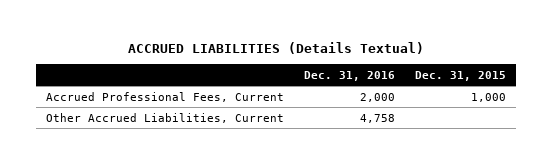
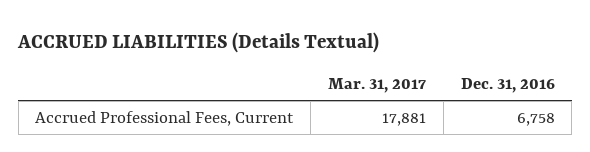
- | Dec. 31, 2016 | Dec. 31, 2015
+ | Mar. 31, 2017 | Dec. 31, 2016
- Accrued Professional Fees, Current | 2,000 | 1,000
- Other Accrued Liabilities, Current | 4,758 |
+ Accrued Professional Fees, Current | 17,881 | 6,758

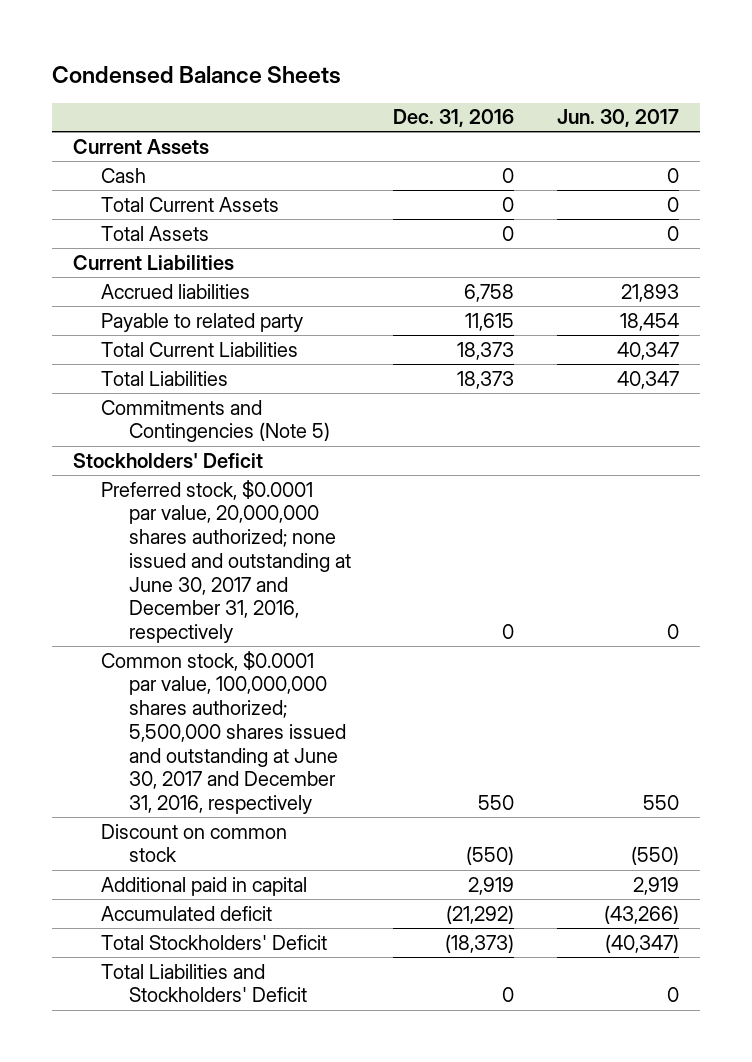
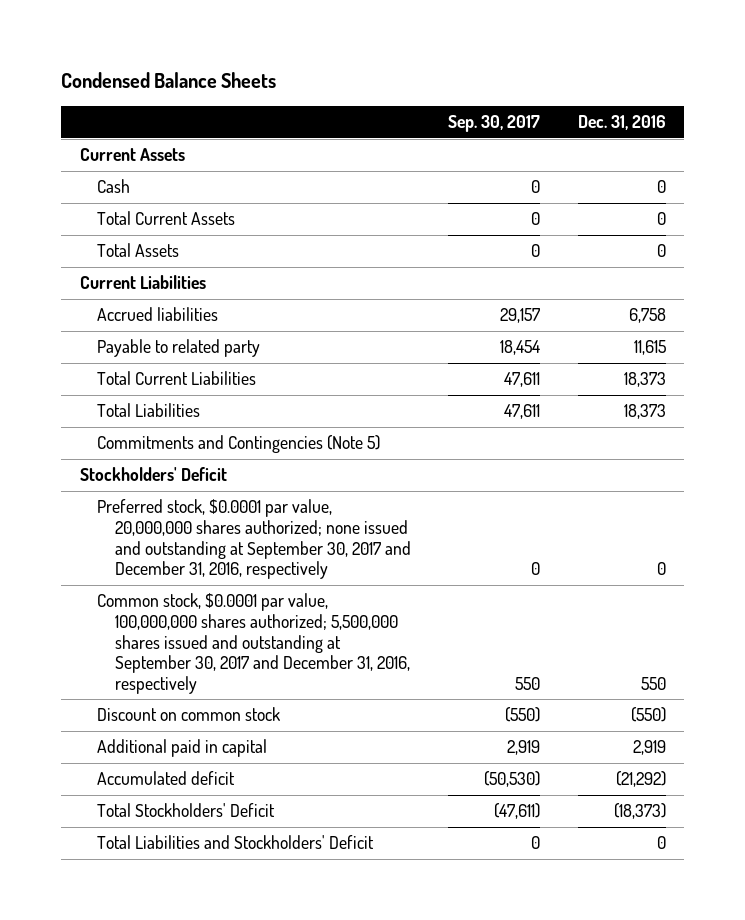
- | Dec. 31, 2016 | Jun. 30, 2017
+ | Sep. 30, 2017 | Dec. 31, 2016
- Preferred stock, $0.0001 par value, 20,000,000 shares authorized; none issued and outstanding at June 30, 2017 and December 31, 2016, respectively | 0 | 0
- Common stock, $0.0001 par value, 100,000,000 shares authorized; 5,500,000 shares issued and outstanding at June 30, 2017 and December 31, 2016, respectively | 550 | 550
+ Preferred stock, $0.0001 par value, 20,000,000 shares authorized; none issued and outstanding at September 30, 2017 and December 31, 2016, respectively | 0 | 0
+ Common stock, $0.0001 par value, 100,000,000 shares authorized; 5,500,000 shares issued and outstanding at September 30, 2017 and December 31, 2016, respectively | 550 | 550

